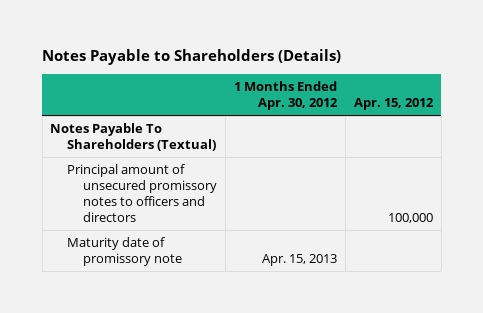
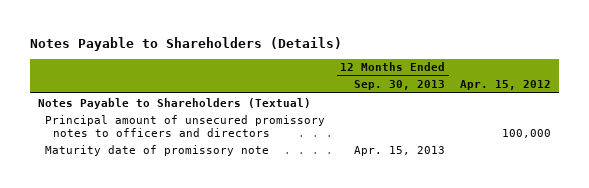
- | 1 Months Ended Apr. 30, 2012 | Apr. 15, 2012
+ | 12 Months Ended Sep. 30, 2013 | Apr. 15, 2012
- Notes Payable To Shareholders (Textual)
+ Notes Payable to Shareholders (Textual)

